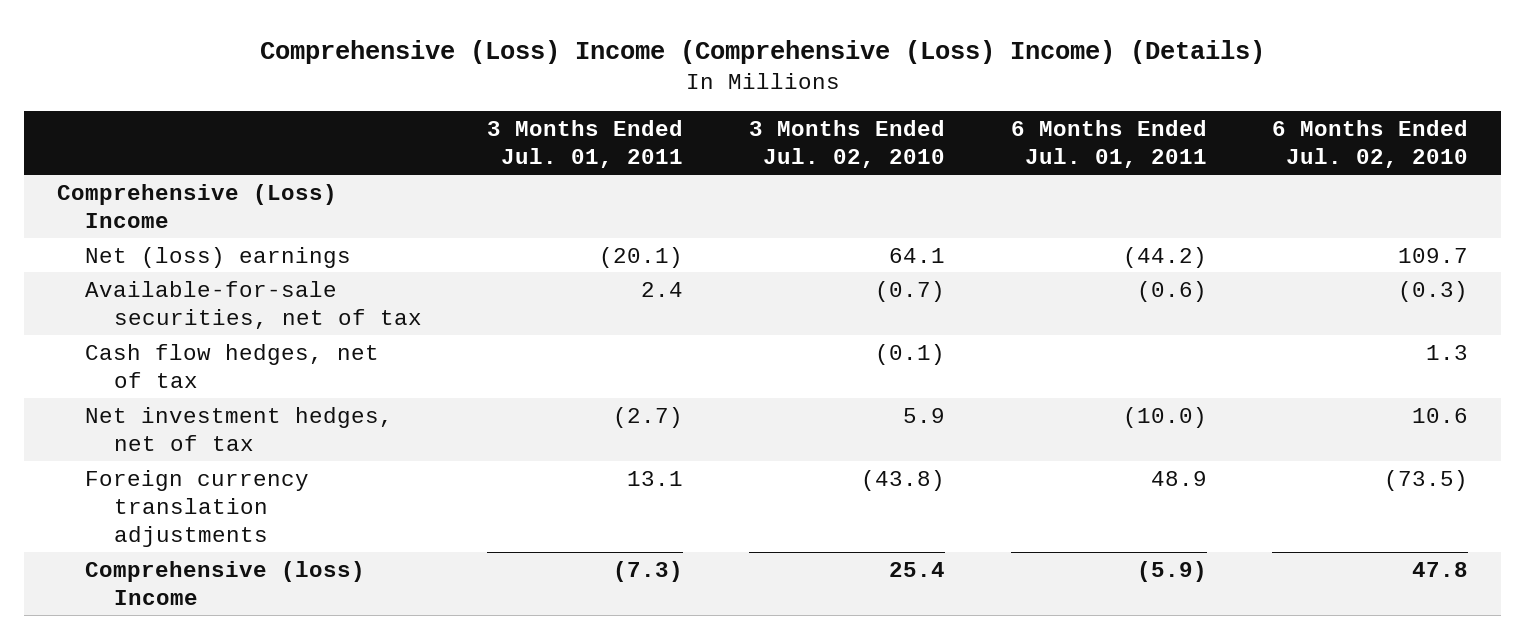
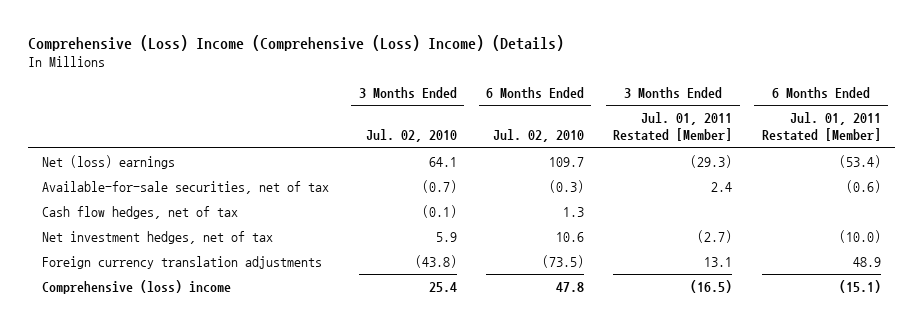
- | 3 Months Ended Jul. 01, 2011 | 3 Months Ended Jul. 02, 2010 | 6 Months Ended Jul. 01, 2011 | 6 Months Ended Jul. 02, 2010
+ | 3 Months Ended Jul. 02, 2010 | 6 Months Ended Jul. 02, 2010 | 3 Months Ended Jul. 01, 2011 Restated [Member] | 6 Months Ended Jul. 01, 2011 Restated [Member]
- Comprehensive (Loss) Income
- Comprehensive (loss) Income | (7.3) | 25.4 | (5.9) | 47.8
+ Comprehensive (loss) income | 25.4 | 47.8 | (16.5) | (15.1)

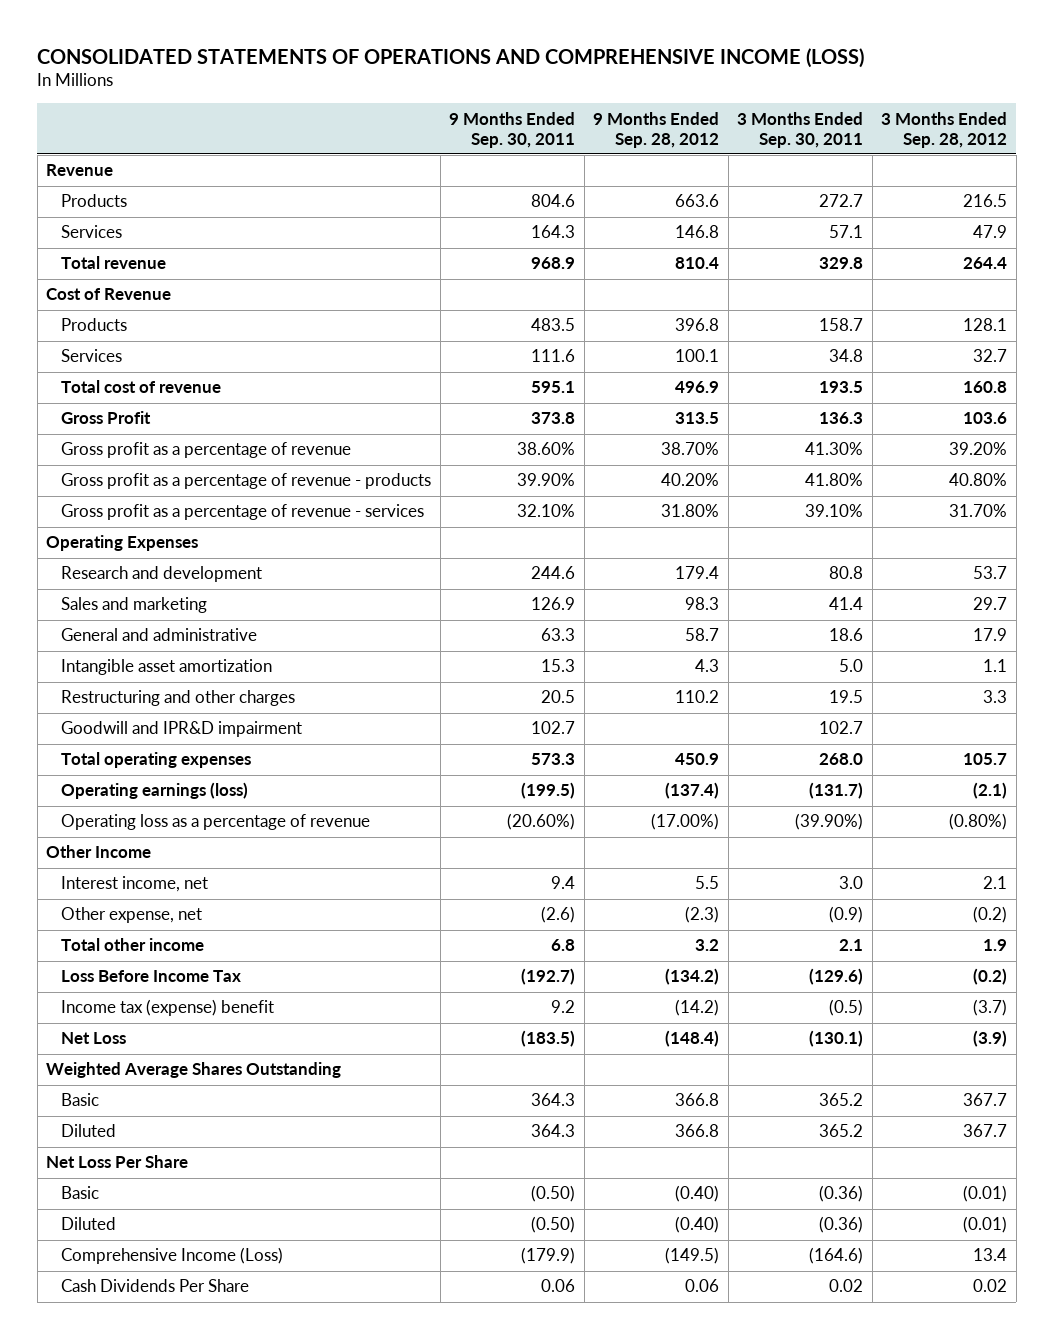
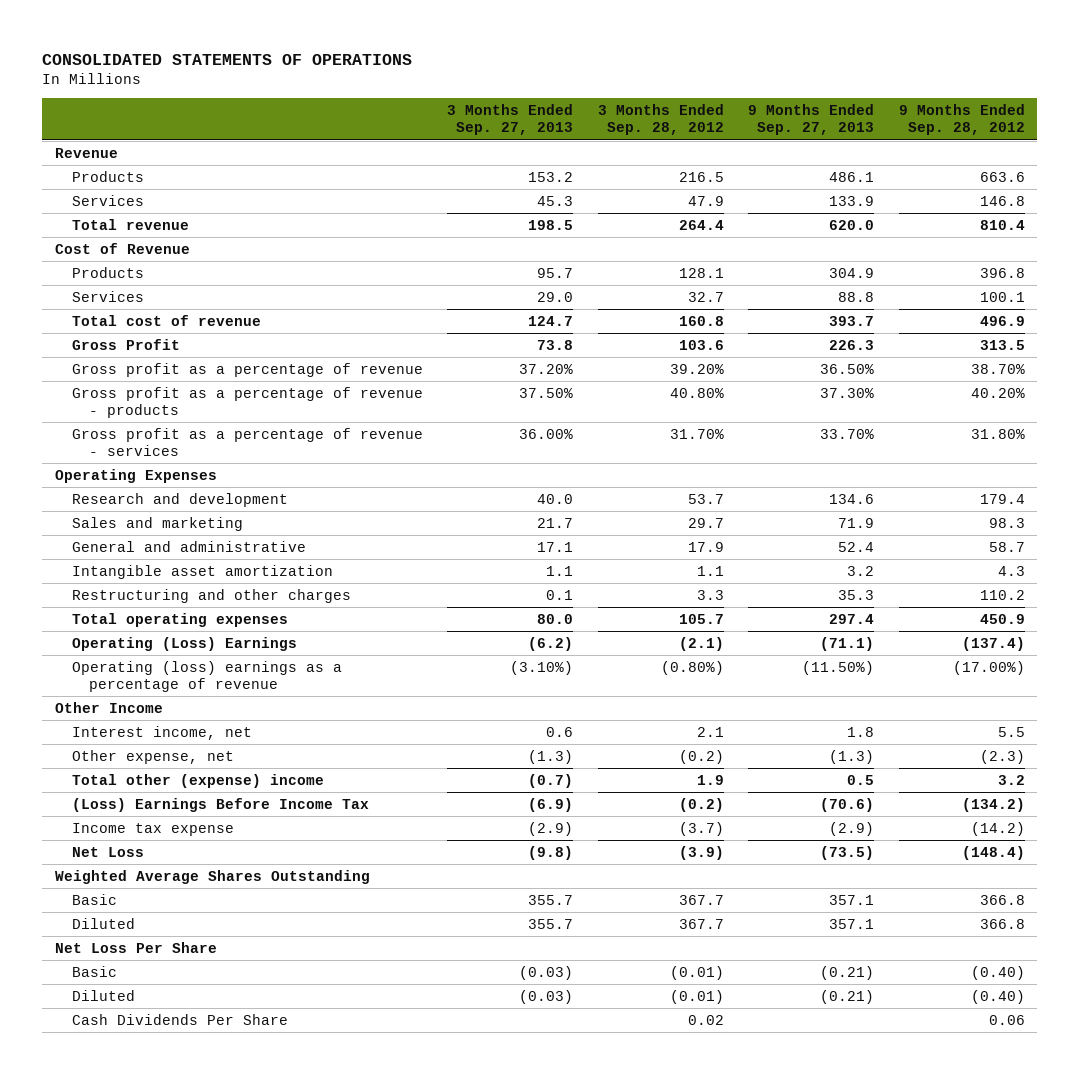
- CONSOLIDATED STATEMENTS OF OPERATIONS AND COMPREHENSIVE INCOME (LOSS)
+ CONSOLIDATED STATEMENTS OF OPERATIONS
- | 9 Months Ended Sep. 30, 2011 | 9 Months Ended Sep. 28, 2012 | 3 Months Ended Sep. 30, 2011 | 3 Months Ended Sep. 28, 2012
+ | 3 Months Ended Sep. 27, 2013 | 3 Months Ended Sep. 28, 2012 | 9 Months Ended Sep. 27, 2013 | 9 Months Ended Sep. 28, 2012
- Goodwill and IPR&D impairment | 102.7 | | 102.7 |
- Operating earnings (loss) | (199.5) | (137.4) | (131.7) | (2.1)
- Operating loss as a percentage of revenue | (20.60%) | (17.00%) | (39.90%) | (0.80%)
+ Operating (Loss) Earnings | (6.2) | (2.1) | (71.1) | (137.4)
+ Operating (loss) earnings as a percentage of revenue | (3.10%) | (0.80%) | (11.50%) | (17.00%)
- Total other income | 6.8 | 3.2 | 2.1 | 1.9
- Loss Before Income Tax | (192.7) | (134.2) | (129.6) | (0.2)
- Income tax (expense) benefit | 9.2 | (14.2) | (0.5) | (3.7)
+ Total other (expense) income | (0.7) | 1.9 | 0.5 | 3.2
+ (Loss) Earnings Before Income Tax | (6.9) | (0.2) | (70.6) | (134.2)
+ Income tax expense | (2.9) | (3.7) | (2.9) | (14.2)
- Comprehensive Income (Loss) | (179.9) | (149.5) | (164.6) | 13.4

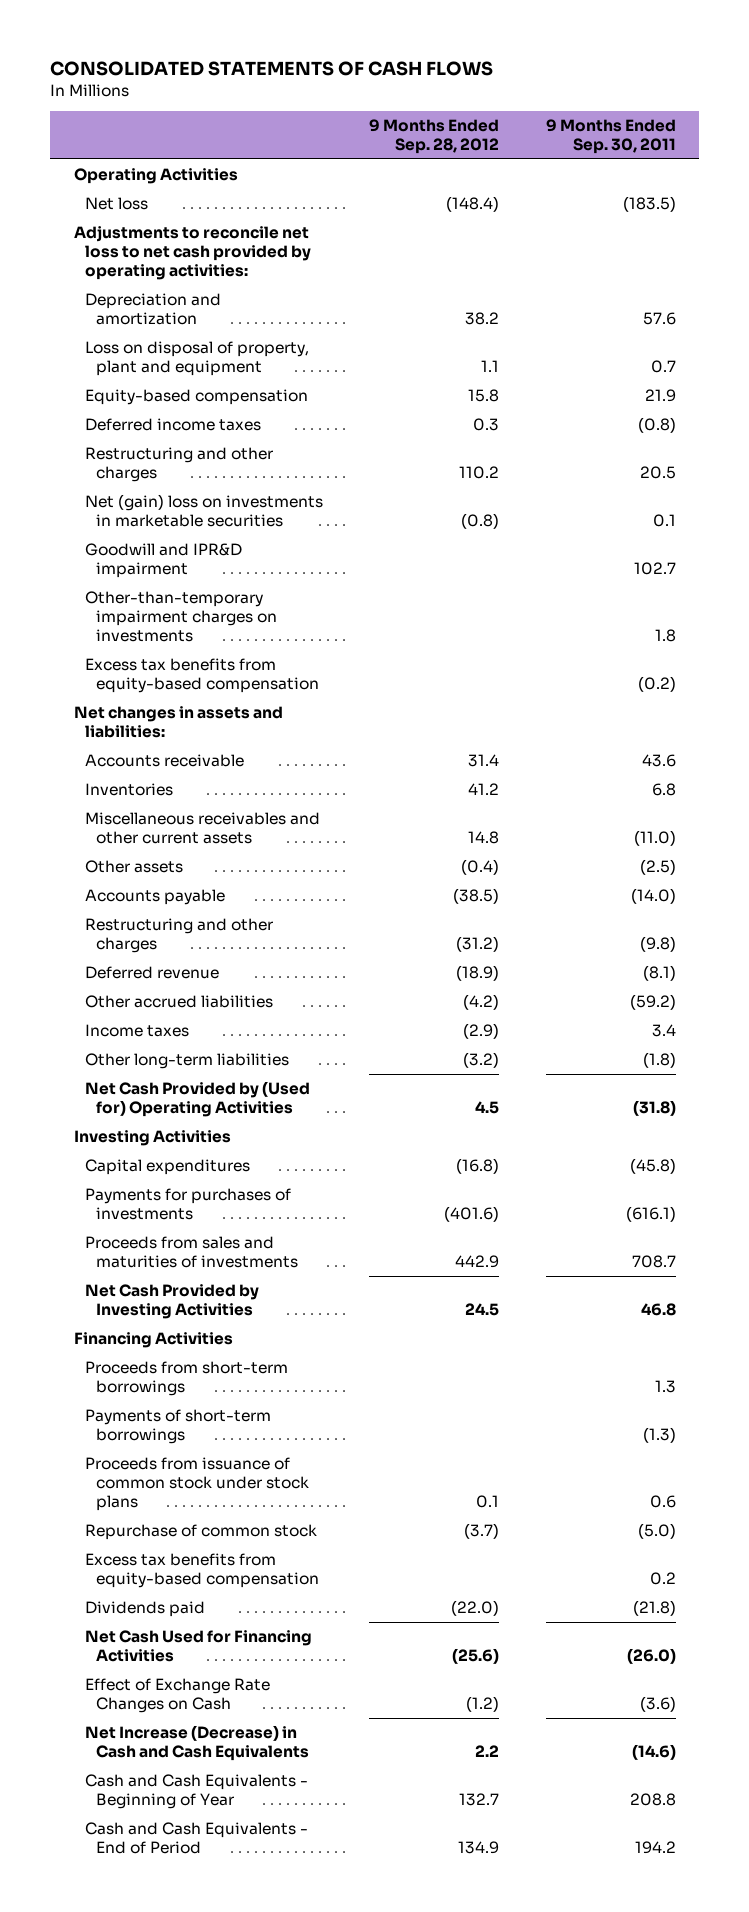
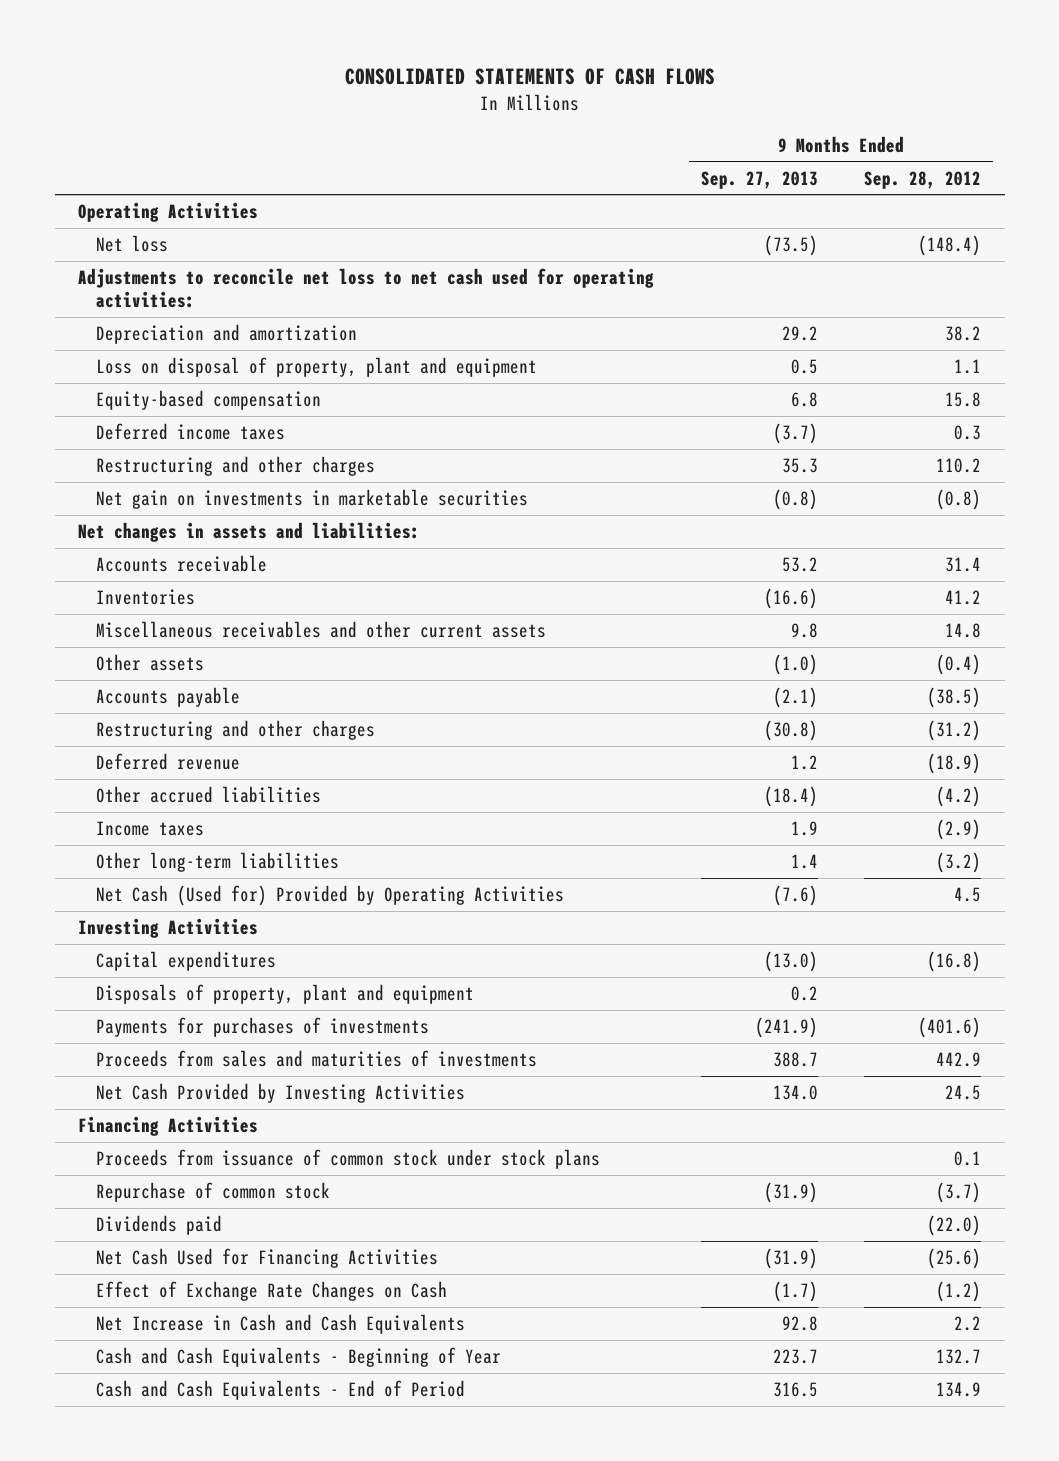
- | 9 Months Ended Sep. 28, 2012 | 9 Months Ended Sep. 30, 2011
+ | 9 Months Ended Sep. 27, 2013 | 9 Months Ended Sep. 28, 2012
- Adjustments to reconcile net loss to net cash provided by operating activities:
+ Adjustments to reconcile net loss to net cash used for operating activities:
- Net (gain) loss on investments in marketable securities | (0.8) | 0.1
- Goodwill and IPR&D impairment | | 102.7
- Other-than-temporary impairment charges on investments | | 1.8
- Excess tax benefits from equity-based compensation | | (0.2)
+ Net gain on investments in marketable securities | (0.8) | (0.8)
- Net Cash Provided by (Used for) Operating Activities | 4.5 | (31.8)
+ Net Cash (Used for) Provided by Operating Activities | (7.6) | 4.5
+ Disposals of property, plant and equipment | 0.2 |
- Proceeds from short-term borrowings | | 1.3
- Payments of short-term borrowings | | (1.3)
- Excess tax benefits from equity-based compensation | | 0.2
- Net Increase (Decrease) in Cash and Cash Equivalents | 2.2 | (14.6)
+ Net Increase in Cash and Cash Equivalents | 92.8 | 2.2

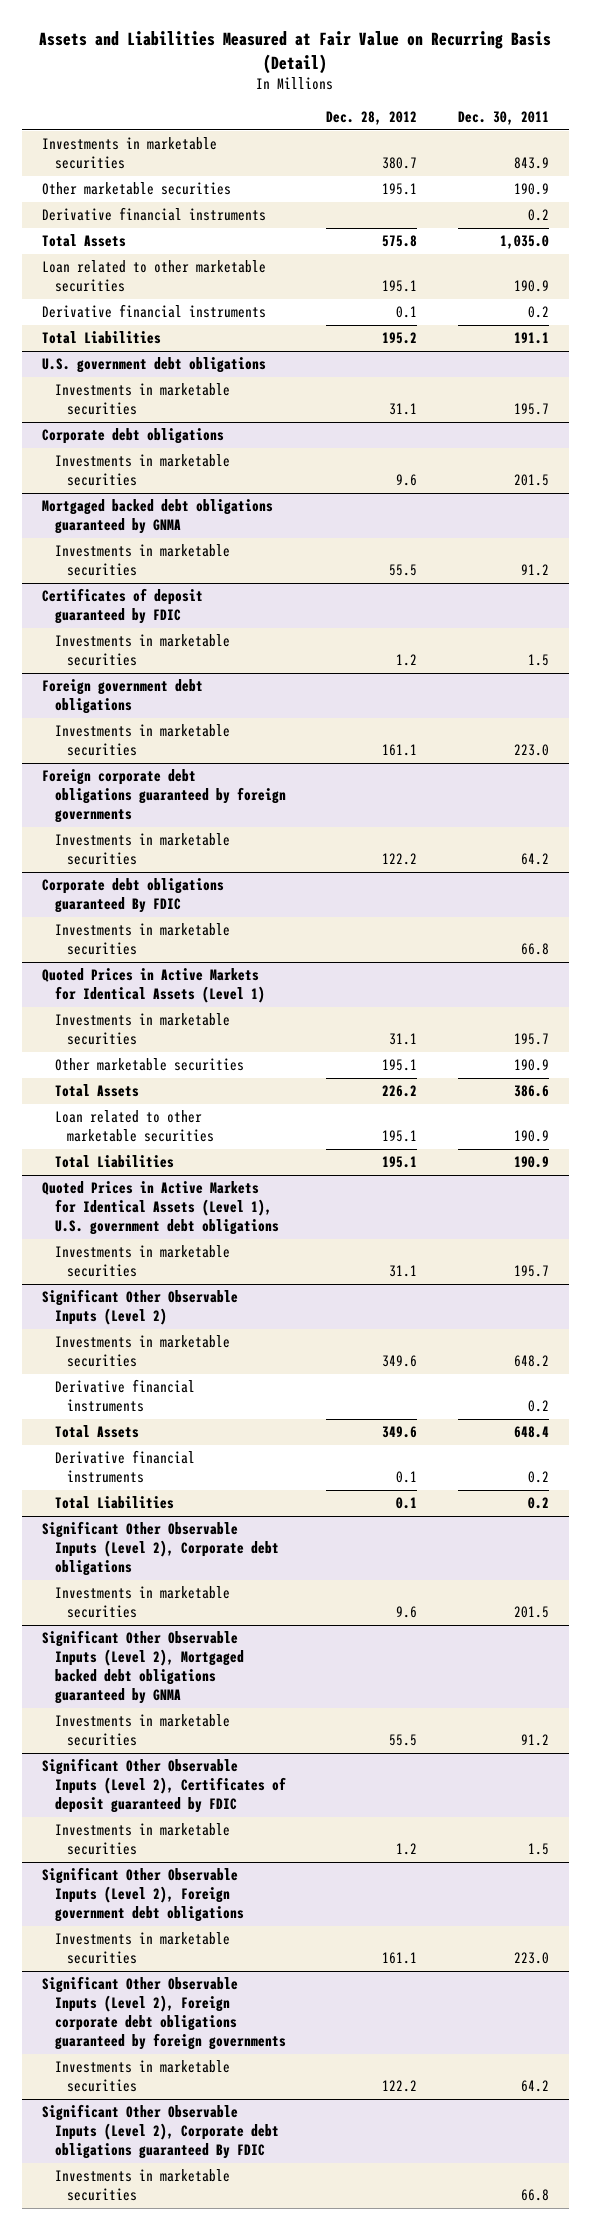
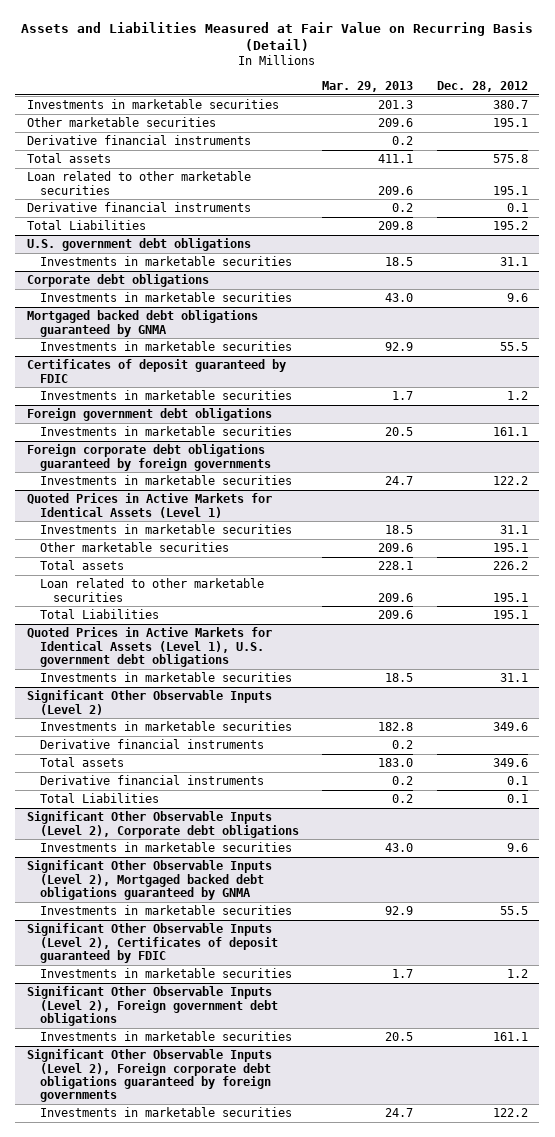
- | Dec. 28, 2012 | Dec. 30, 2011
+ | Mar. 29, 2013 | Dec. 28, 2012
- Total Assets | 575.8 | 1,035.0
+ Total assets | 411.1 | 575.8
- Corporate debt obligations guaranteed By FDIC
- Investments in marketable securities | | 66.8
@ Quoted Prices in Active Markets for Identical Assets (Level 1)
- Total Assets | 226.2 | 386.6
+ Total assets | 228.1 | 226.2
@ Significant Other Observable Inputs (Level 2)
- Total Assets | 349.6 | 648.4
+ Total assets | 183.0 | 349.6
- Significant Other Observable Inputs (Level 2), Corporate debt obligations guaranteed By FDIC
- Investments in marketable securities | | 66.8

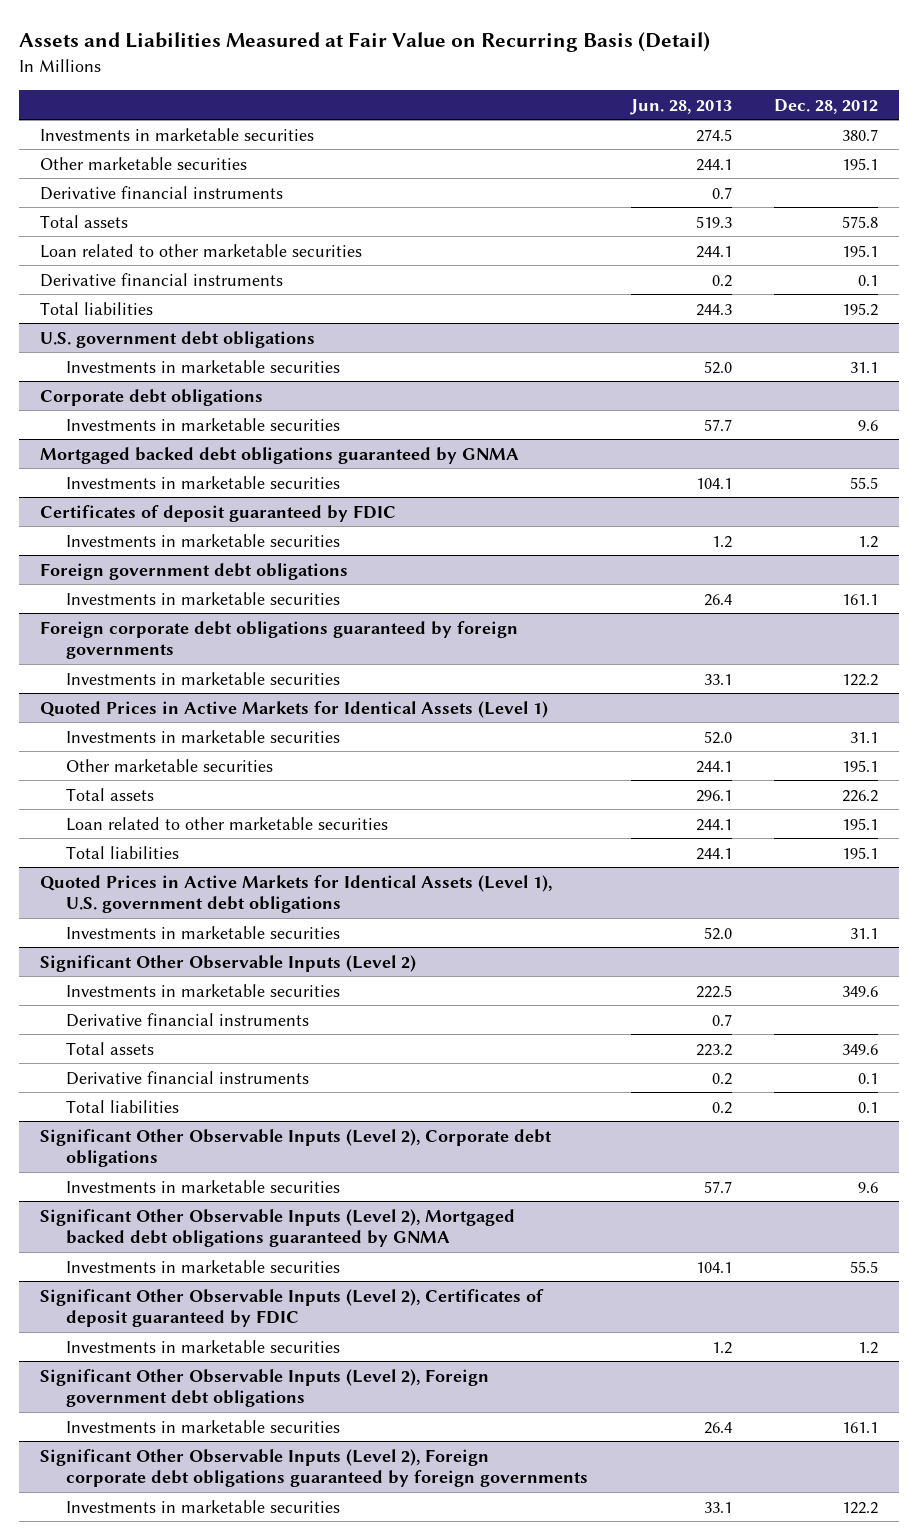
- | Mar. 29, 2013 | Dec. 28, 2012
+ | Jun. 28, 2013 | Dec. 28, 2012
- Total Liabilities | 209.8 | 195.2
+ Total liabilities | 244.3 | 195.2
@ Quoted Prices in Active Markets for Identical Assets (Level 1)
- Total Liabilities | 209.6 | 195.1
+ Total liabilities | 244.1 | 195.1
@ Significant Other Observable Inputs (Level 2)
- Total Liabilities | 0.2 | 0.1
+ Total liabilities | 0.2 | 0.1

